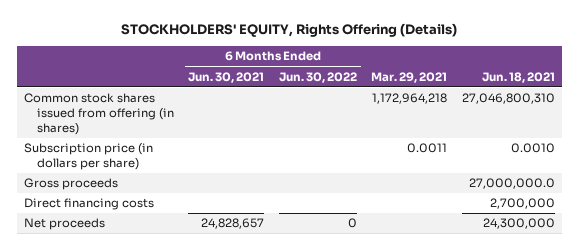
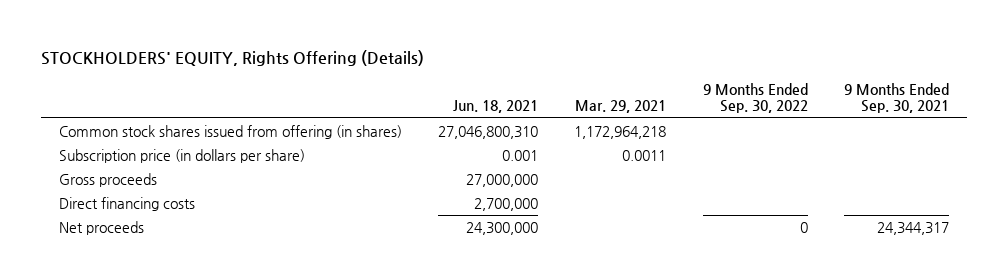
- | 6 Months Ended Jun. 30, 2021 | 6 Months Ended Jun. 30, 2022 | Mar. 29, 2021 | Jun. 18, 2021
+ | Jun. 18, 2021 | Mar. 29, 2021 | 9 Months Ended Sep. 30, 2022 | 9 Months Ended Sep. 30, 2021
- Subscription price (in dollars per share) | | | 0.0011 | 0.0010
- Gross proceeds | | | | 27,000,000.0
+ Subscription price (in dollars per share) | 0.001 | 0.0011 | |
+ Gross proceeds | 27,000,000 | | |

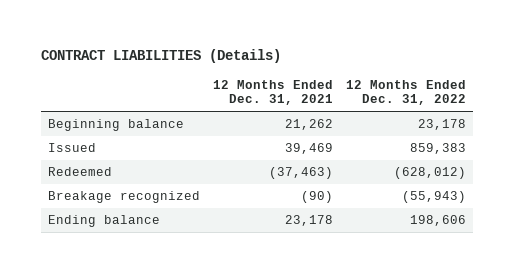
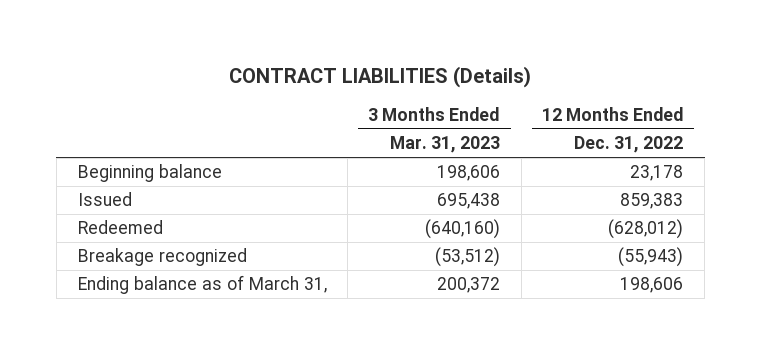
- | 12 Months Ended Dec. 31, 2021 | 12 Months Ended Dec. 31, 2022
+ | 3 Months Ended Mar. 31, 2023 | 12 Months Ended Dec. 31, 2022
- Ending balance | 23,178 | 198,606
+ Ending balance as of March 31, | 200,372 | 198,606

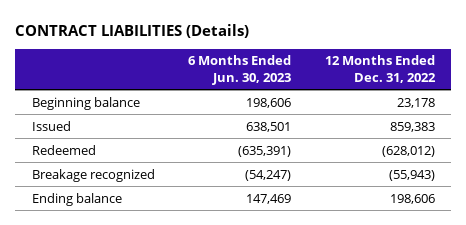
- | 3 Months Ended Mar. 31, 2023 | 12 Months Ended Dec. 31, 2022
+ | 6 Months Ended Jun. 30, 2023 | 12 Months Ended Dec. 31, 2022
- Ending balance as of March 31, | 200,372 | 198,606
+ Ending balance | 147,469 | 198,606

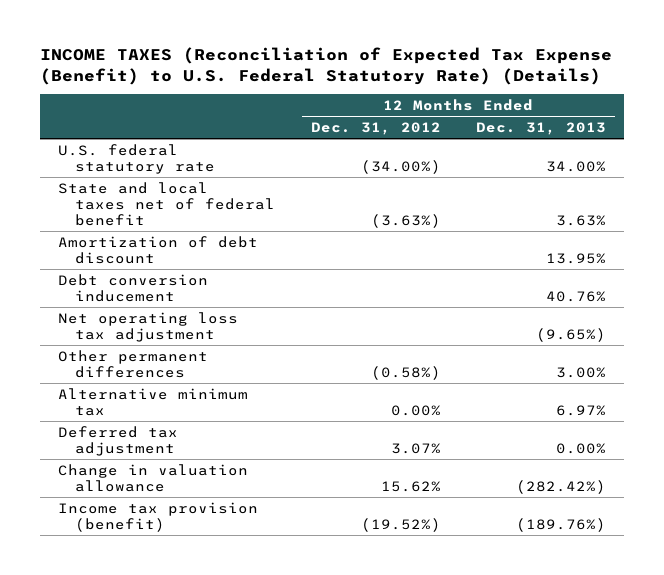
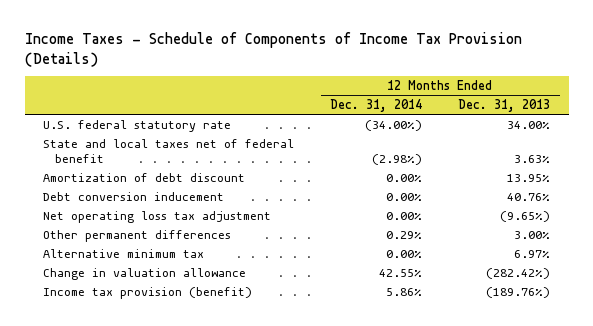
- INCOME TAXES (Reconciliation of Expected Tax Expense (Benefit) to U.S. Federal Statutory Rate) (Details)
+ Income Taxes - Schedule of Components of Income Tax Provision (Details)
- | 12 Months Ended Dec. 31, 2012 | 12 Months Ended Dec. 31, 2013
+ | 12 Months Ended Dec. 31, 2014 | 12 Months Ended Dec. 31, 2013
- Deferred tax adjustment | 3.07% | 0.00%

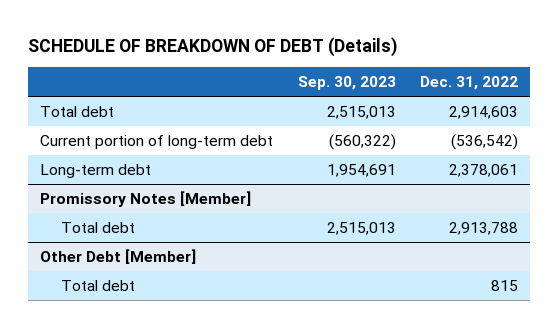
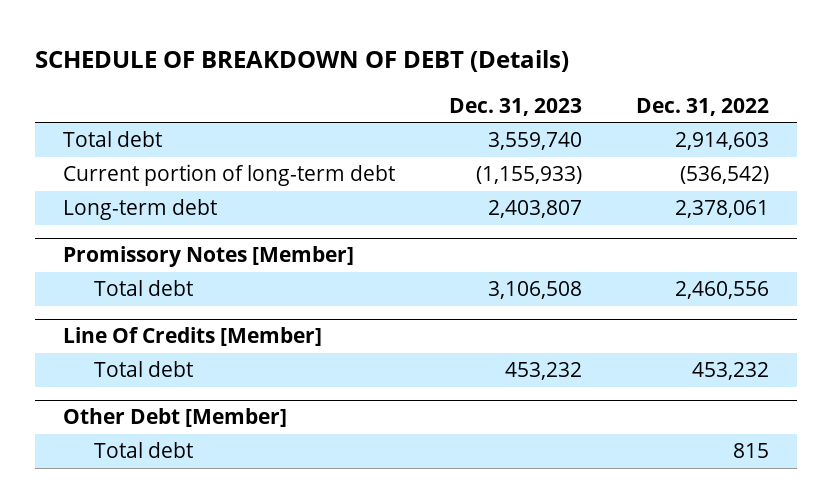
- | Sep. 30, 2023 | Dec. 31, 2022
+ | Dec. 31, 2023 | Dec. 31, 2022
@ Promissory Notes [Member]
- Total debt | 2,515,013 | 2,913,788
+ Total debt | 3,106,508 | 2,460,556
+ Line Of Credits [Member]
+ Total debt | 453,232 | 453,232

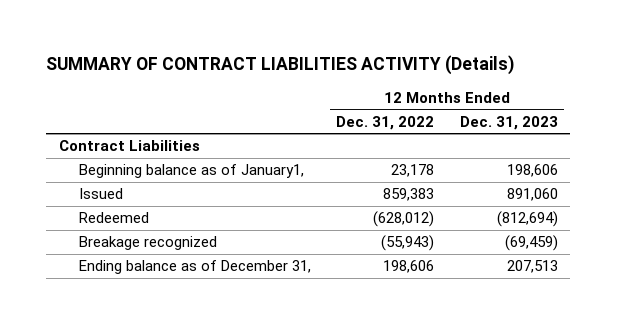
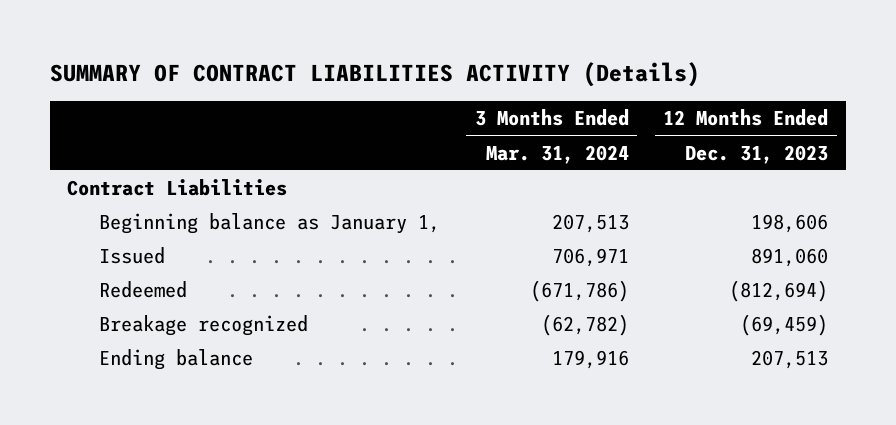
- | 12 Months Ended Dec. 31, 2022 | 12 Months Ended Dec. 31, 2023
+ | 3 Months Ended Mar. 31, 2024 | 12 Months Ended Dec. 31, 2023
- Beginning balance as of January1, | 23,178 | 198,606
+ Beginning balance as January 1, | 207,513 | 198,606
- Ending balance as of December 31, | 198,606 | 207,513
+ Ending balance | 179,916 | 207,513

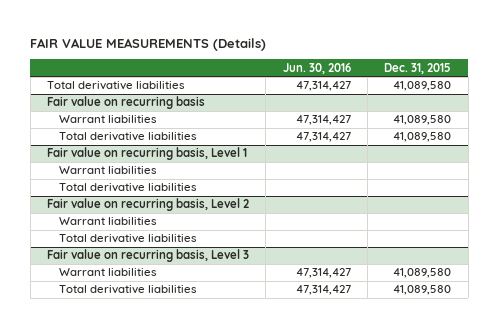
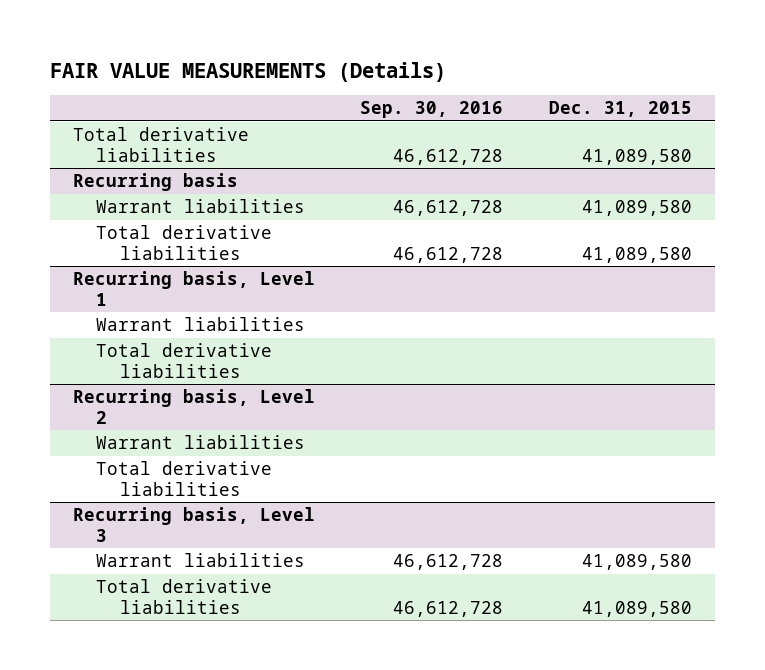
- | Jun. 30, 2016 | Dec. 31, 2015
+ | Sep. 30, 2016 | Dec. 31, 2015
- Fair value on recurring basis
+ Recurring basis
- Fair value on recurring basis, Level 1
+ Recurring basis, Level 1
- Fair value on recurring basis, Level 2
+ Recurring basis, Level 2
- Fair value on recurring basis, Level 3
+ Recurring basis, Level 3

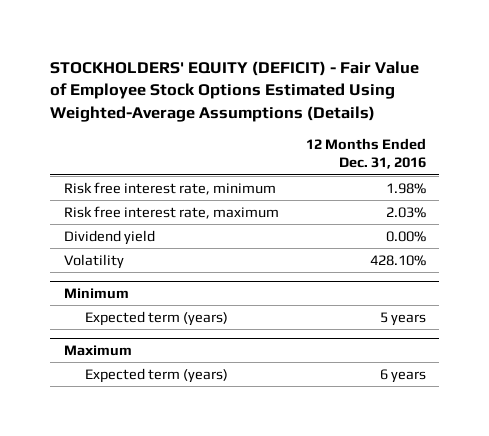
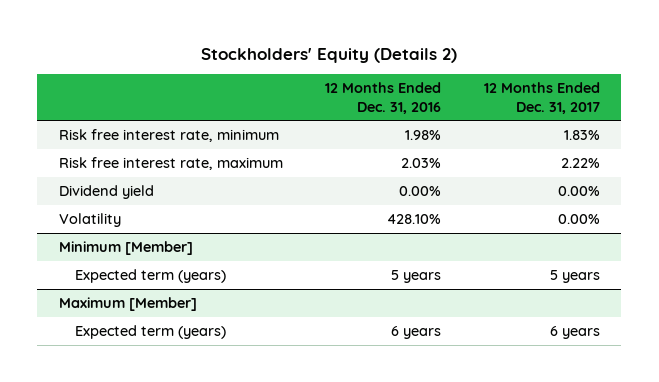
- STOCKHOLDERS' EQUITY (DEFICIT) - Fair Value of Employee Stock Options Estimated Using Weighted-Average Assumptions (Details)
+ Stockholders' Equity (Details 2)
- | 12 Months Ended Dec. 31, 2016
+ | 12 Months Ended Dec. 31, 2016 | 12 Months Ended Dec. 31, 2017
- Minimum
+ Minimum [Member]
- Maximum
+ Maximum [Member]

